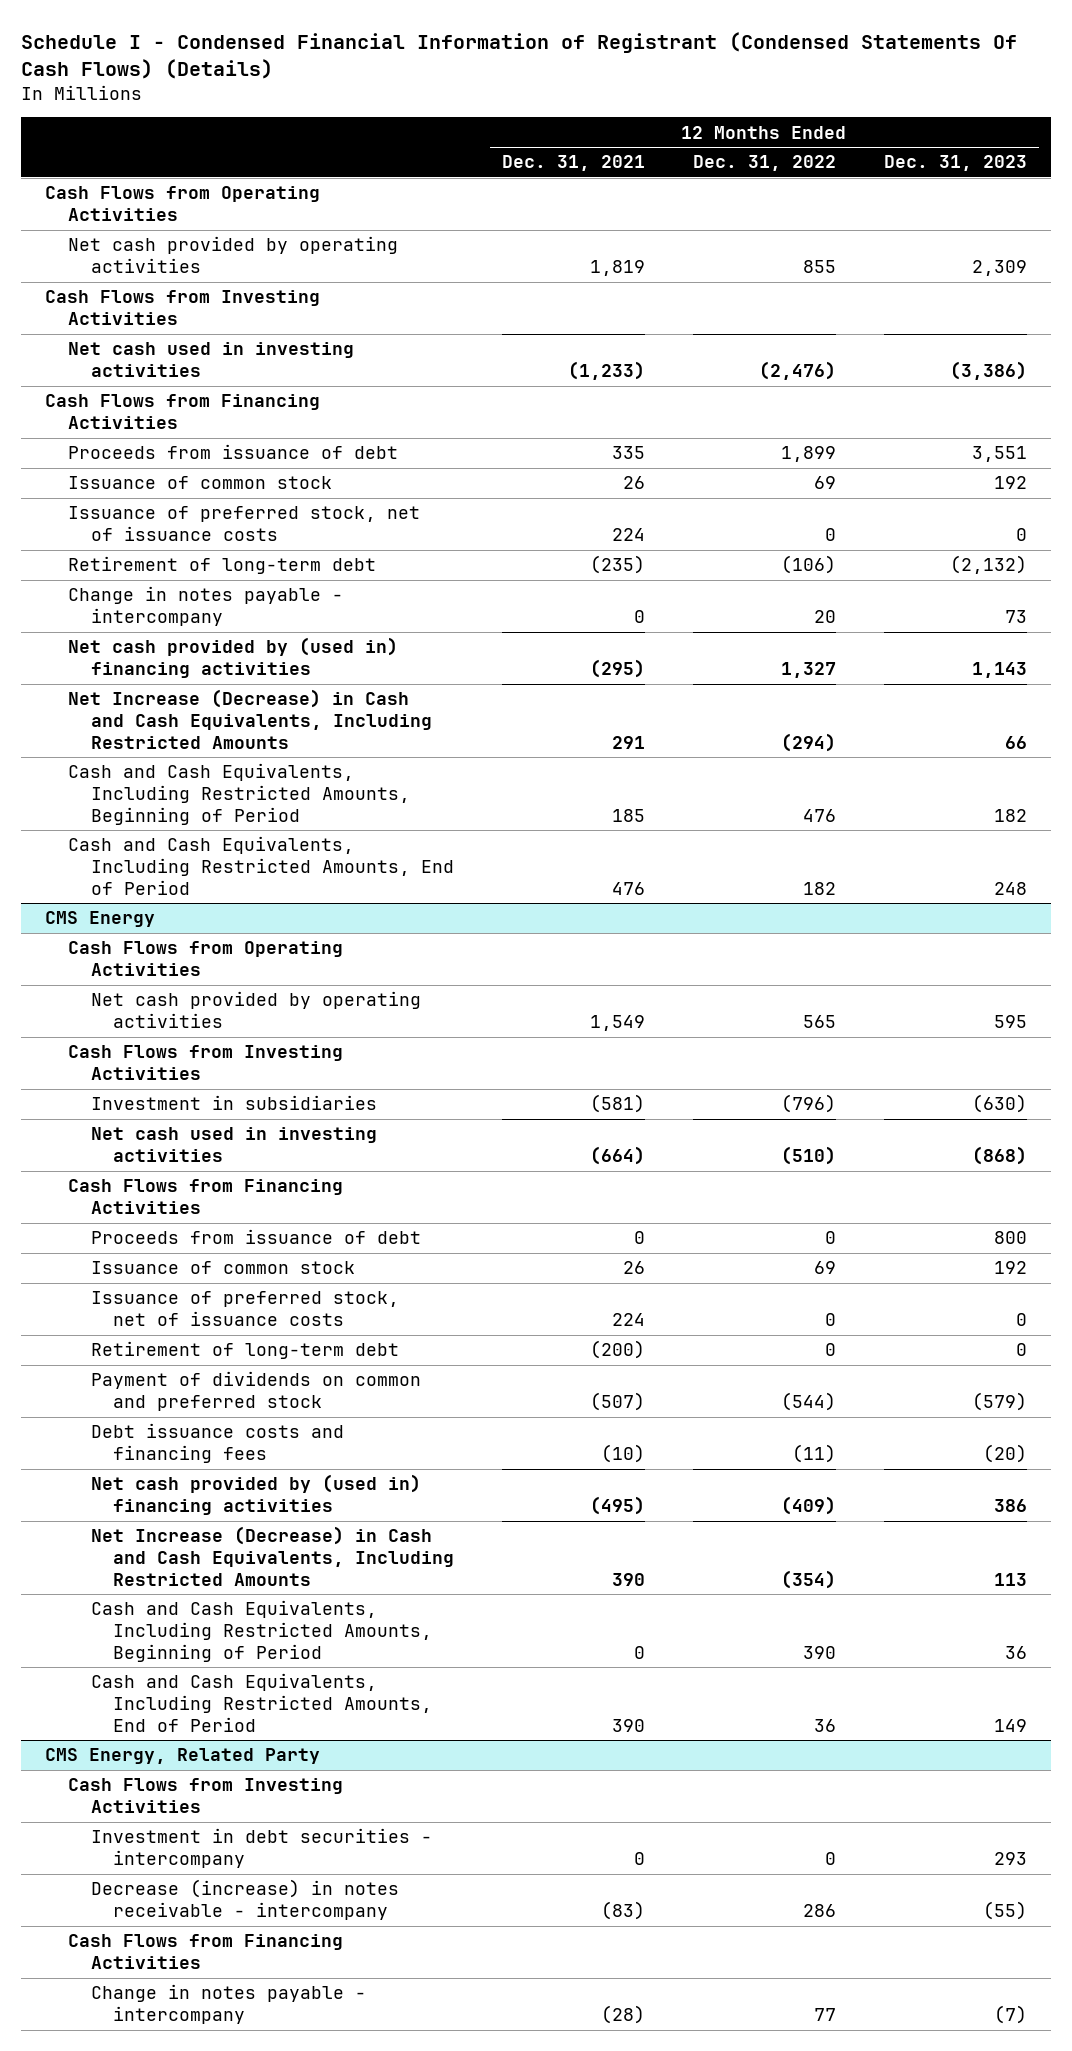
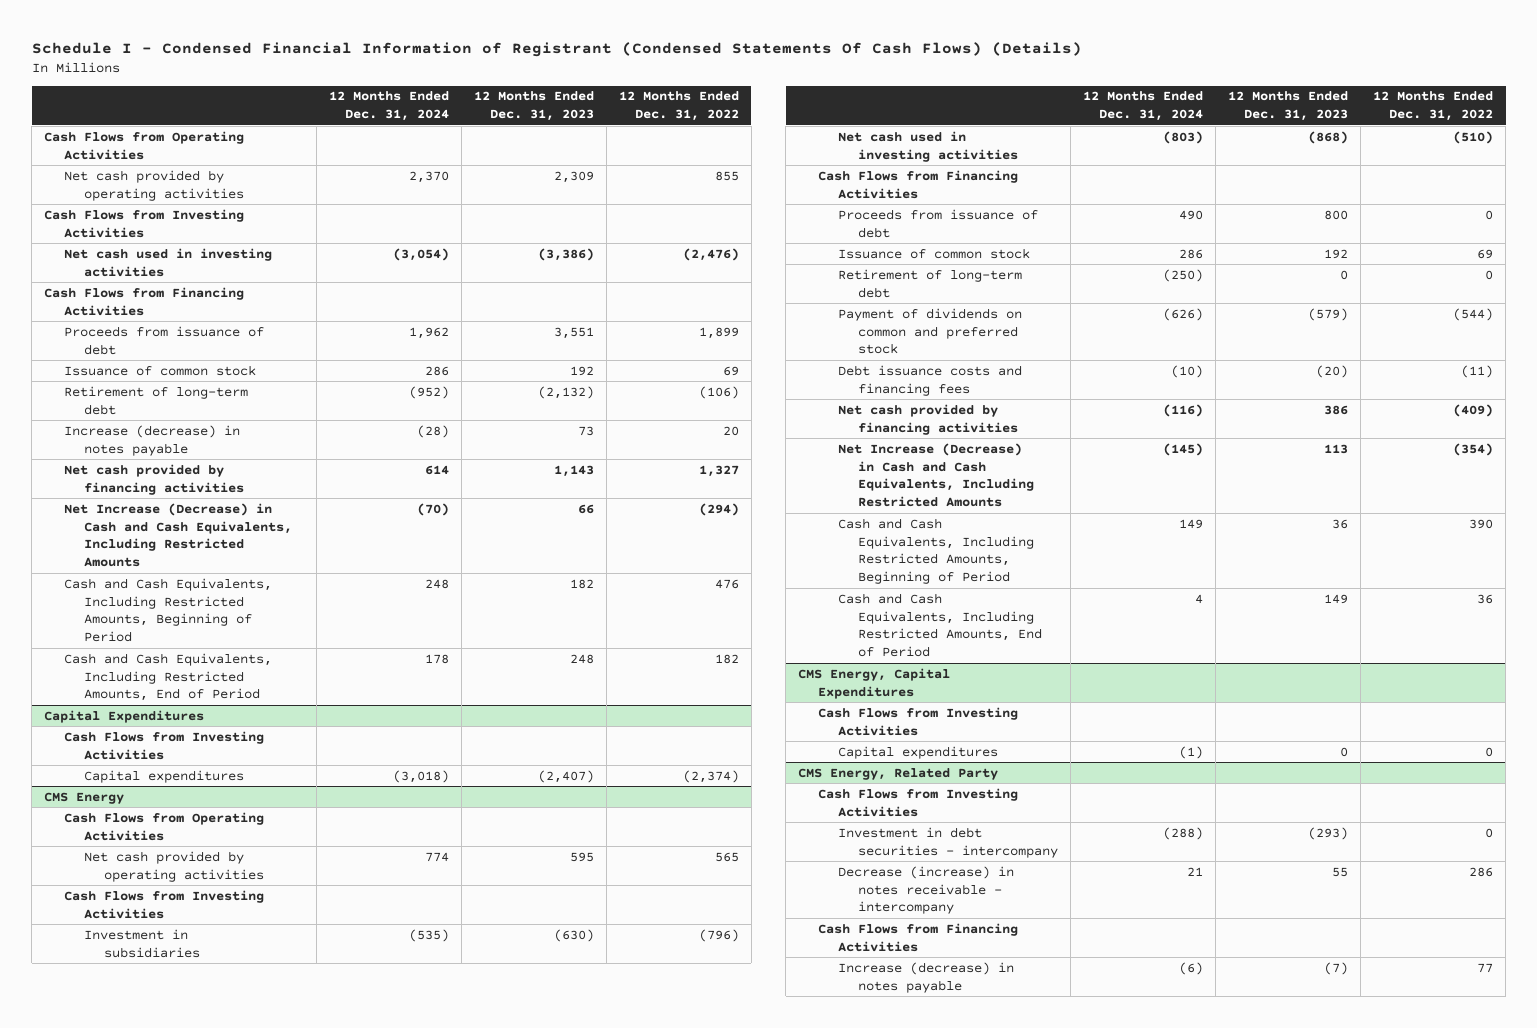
- | 12 Months Ended Dec. 31, 2021 | 12 Months Ended Dec. 31, 2022 | 12 Months Ended Dec. 31, 2023
+ | 12 Months Ended Dec. 31, 2024 | 12 Months Ended Dec. 31, 2023 | 12 Months Ended Dec. 31, 2022
- Issuance of preferred stock, net of issuance costs | 224 | 0 | 0
- Change in notes payable - intercompany | 0 | 20 | 73
- Net cash provided by (used in) financing activities | (295) | 1,327 | 1,143
+ Increase (decrease) in notes payable | (28) | 73 | 20
+ Net cash provided by financing activities | 614 | 1,143 | 1,327
+ Capital Expenditures
+ Cash Flows from Investing Activities
+ Capital expenditures | (3,018) | (2,407) | (2,374)
@ CMS Energy
- Issuance of preferred stock, net of issuance costs | 224 | 0 | 0
- Net cash provided by (used in) financing activities | (495) | (409) | 386
+ Net cash provided by financing activities | (116) | 386 | (409)
+ CMS Energy, Capital Expenditures
+ Cash Flows from Investing Activities
+ Capital expenditures | (1) | 0 | 0
@ CMS Energy, Related Party
- Investment in debt securities - intercompany | 0 | 0 | 293
- Decrease (increase) in notes receivable - intercompany | (83) | 286 | (55)
+ Investment in debt securities - intercompany | (288) | (293) | 0
+ Decrease (increase) in notes receivable - intercompany | 21 | 55 | 286
- Change in notes payable - intercompany | (28) | 77 | (7)
+ Increase (decrease) in notes payable | (6) | (7) | 77

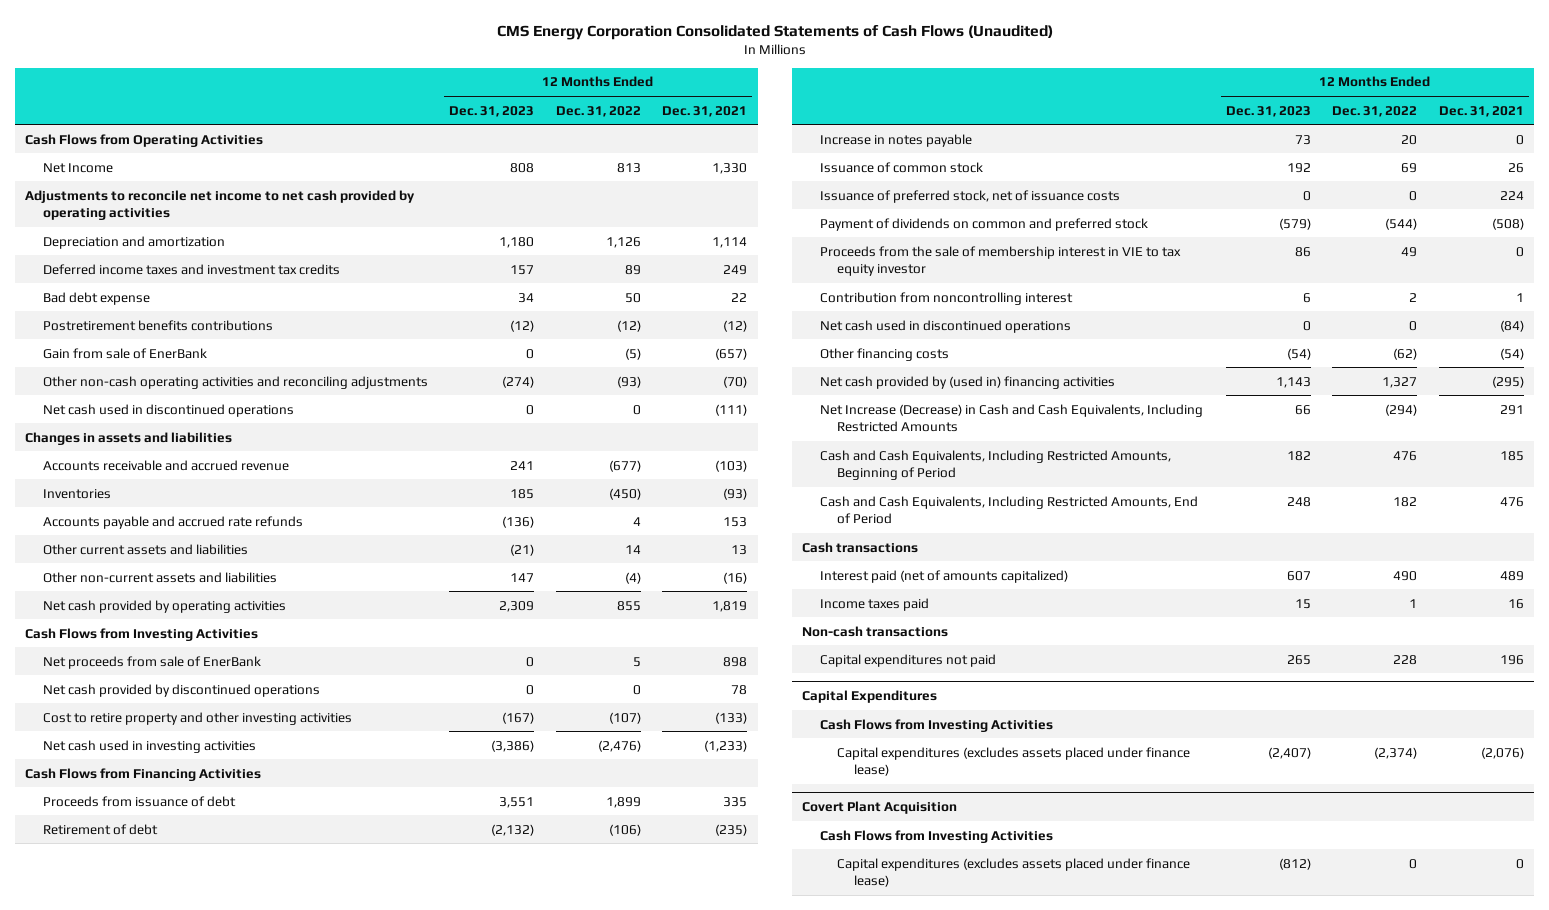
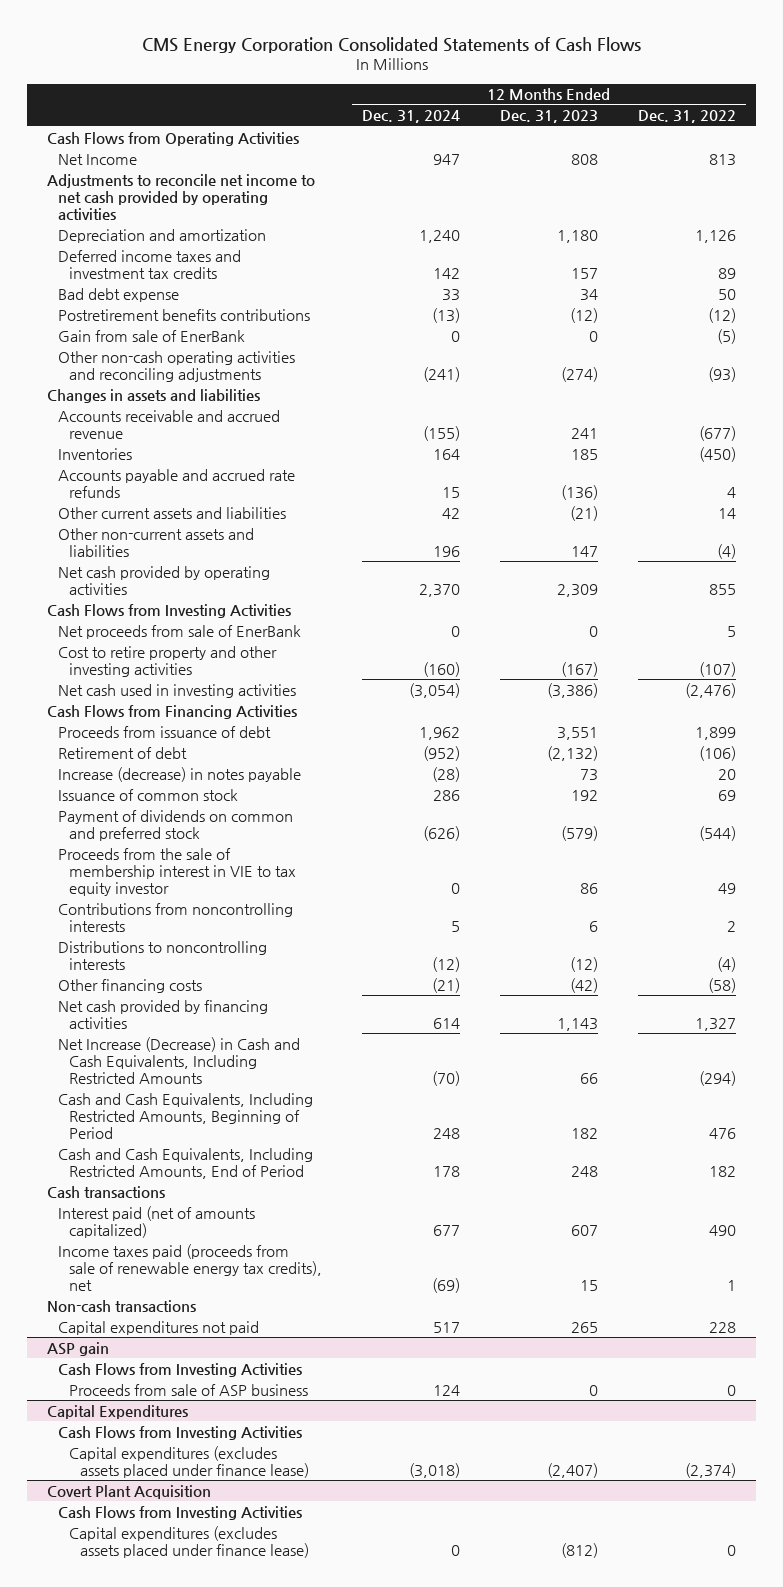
- CMS Energy Corporation Consolidated Statements of Cash Flows (Unaudited)
+ CMS Energy Corporation Consolidated Statements of Cash Flows
- | 12 Months Ended Dec. 31, 2023 | 12 Months Ended Dec. 31, 2022 | 12 Months Ended Dec. 31, 2021
+ | 12 Months Ended Dec. 31, 2024 | 12 Months Ended Dec. 31, 2023 | 12 Months Ended Dec. 31, 2022
- Net cash used in discontinued operations | 0 | 0 | (111)
- Net cash provided by discontinued operations | 0 | 0 | 78
- Increase in notes payable | 73 | 20 | 0
+ Increase (decrease) in notes payable | (28) | 73 | 20
- Issuance of preferred stock, net of issuance costs | 0 | 0 | 224
- Contribution from noncontrolling interest | 6 | 2 | 1
- Net cash used in discontinued operations | 0 | 0 | (84)
- Other financing costs | (54) | (62) | (54)
- Net cash provided by (used in) financing activities | 1,143 | 1,327 | (295)
+ Contributions from noncontrolling interests | 5 | 6 | 2
+ Distributions to noncontrolling interests | (12) | (12) | (4)
+ Other financing costs | (21) | (42) | (58)
+ Net cash provided by financing activities | 614 | 1,143 | 1,327
- Income taxes paid | 15 | 1 | 16
+ Income taxes paid (proceeds from sale of renewable energy tax credits), net | (69) | 15 | 1
+ ASP gain
+ Cash Flows from Investing Activities
+ Proceeds from sale of ASP business | 124 | 0 | 0

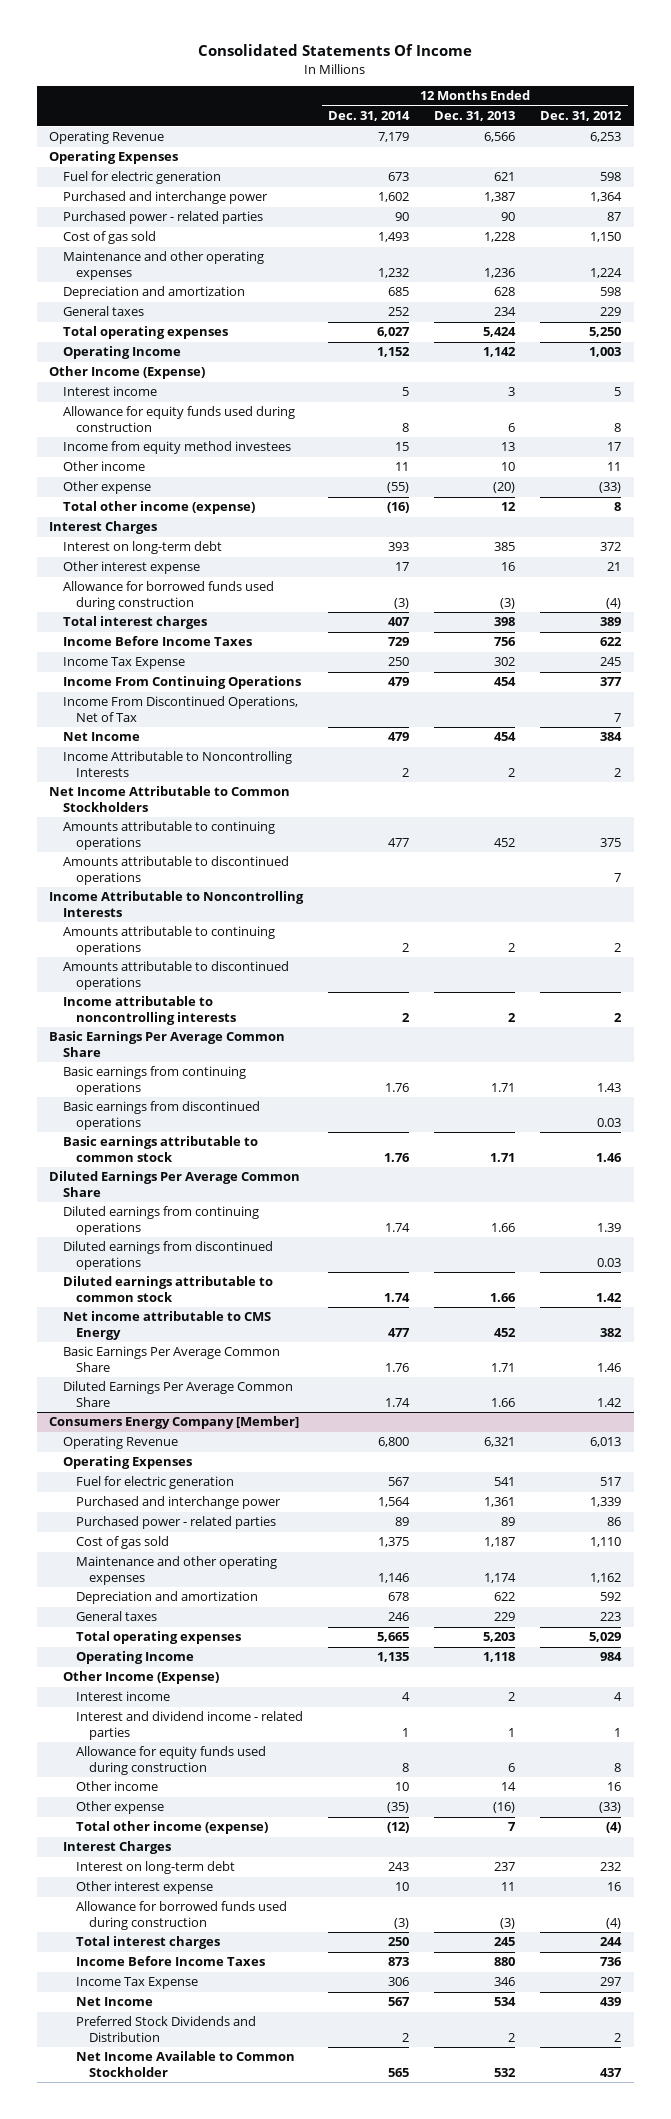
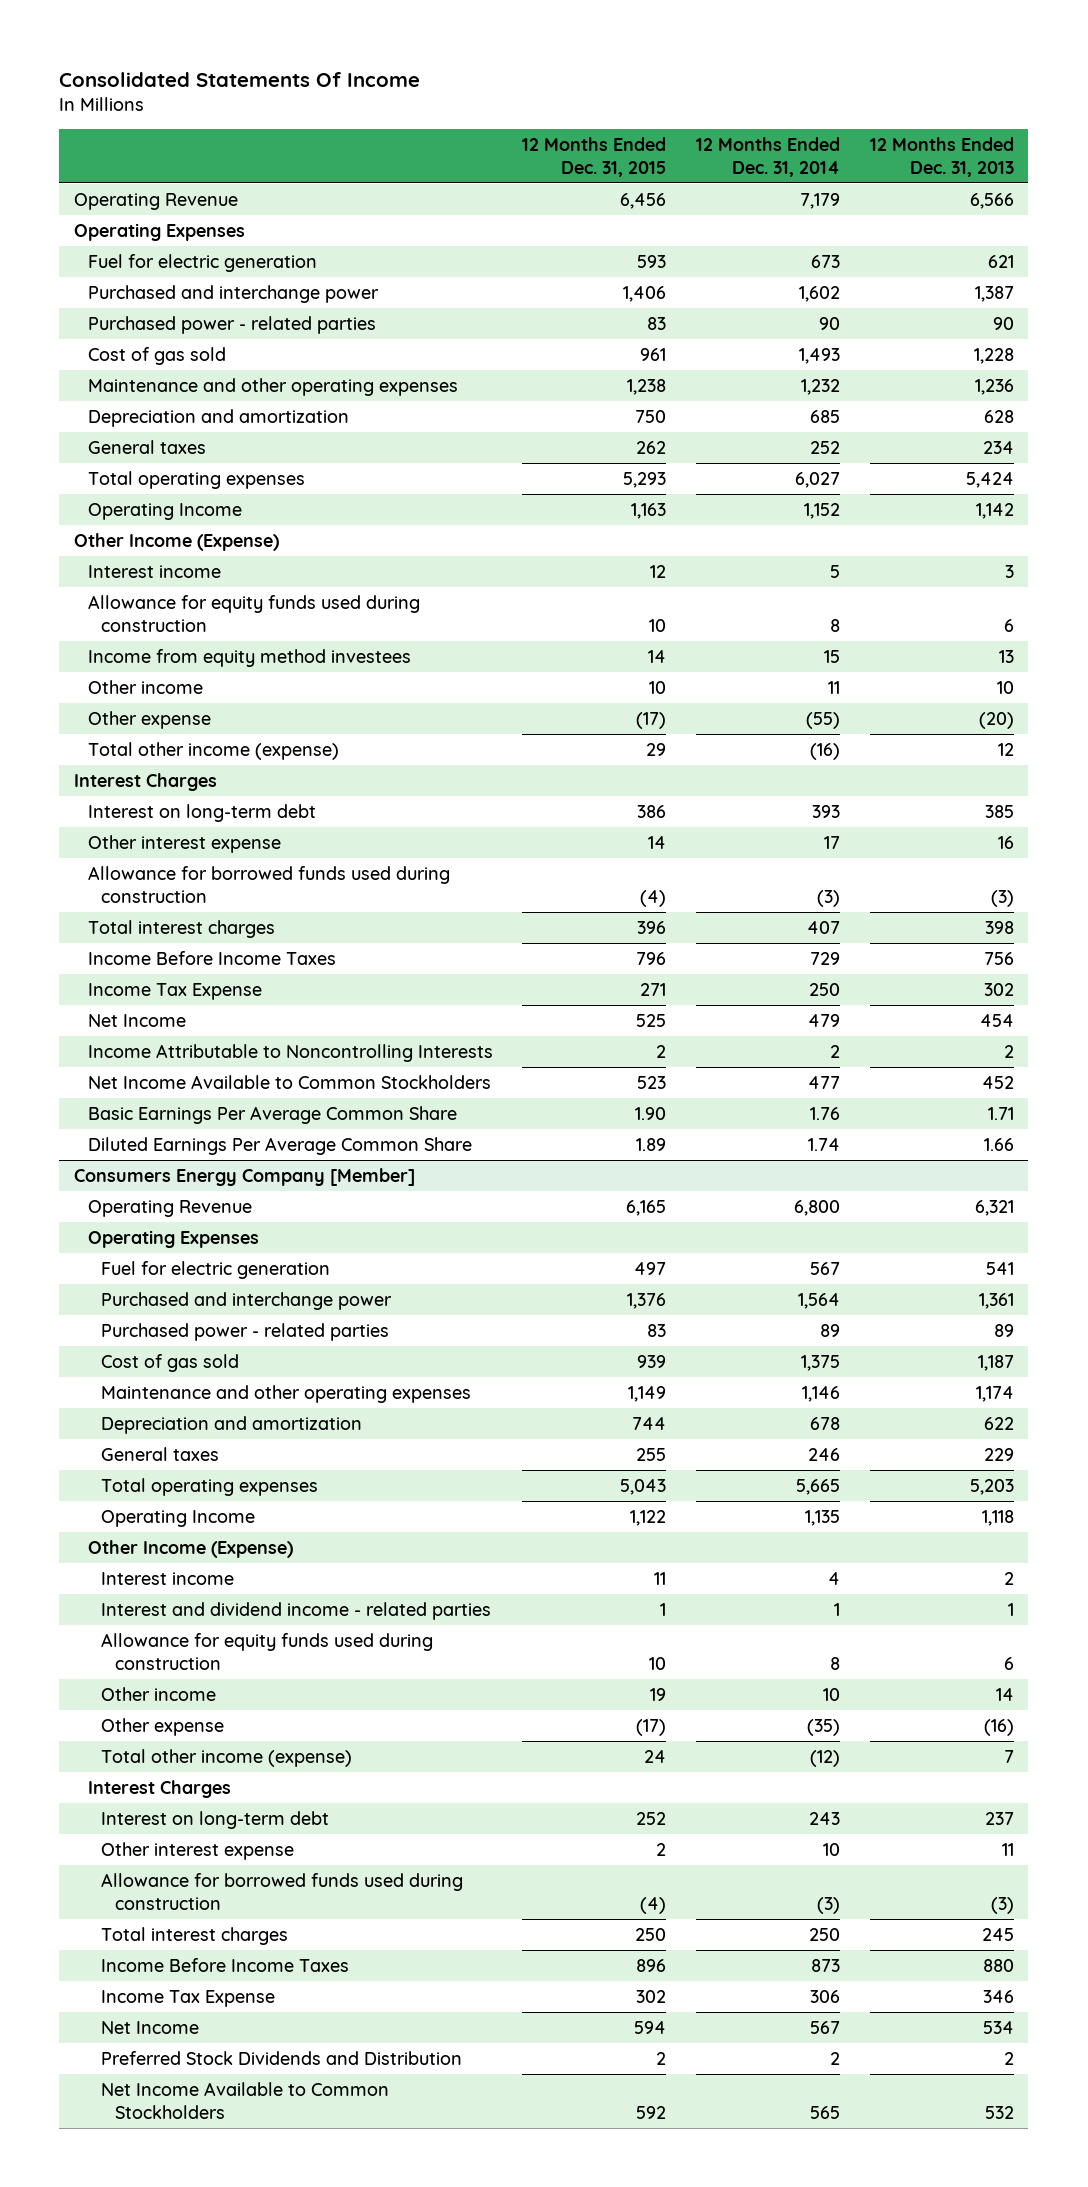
- | 12 Months Ended Dec. 31, 2014 | 12 Months Ended Dec. 31, 2013 | 12 Months Ended Dec. 31, 2012
+ | 12 Months Ended Dec. 31, 2015 | 12 Months Ended Dec. 31, 2014 | 12 Months Ended Dec. 31, 2013
- Income From Continuing Operations | 479 | 454 | 377
- Income From Discontinued Operations, Net of Tax | | | 7
- Net Income Attributable to Common Stockholders
- Amounts attributable to continuing operations | 477 | 452 | 375
- Amounts attributable to discontinued operations | | | 7
- Income Attributable to Noncontrolling Interests
- Amounts attributable to continuing operations | 2 | 2 | 2
- Amounts attributable to discontinued operations
- Income attributable to noncontrolling interests | 2 | 2 | 2
- Basic Earnings Per Average Common Share
- Basic earnings from continuing operations | 1.76 | 1.71 | 1.43
- Basic earnings from discontinued operations | | | 0.03
- Basic earnings attributable to common stock | 1.76 | 1.71 | 1.46
- Diluted Earnings Per Average Common Share
- Diluted earnings from continuing operations | 1.74 | 1.66 | 1.39
- Diluted earnings from discontinued operations | | | 0.03
- Diluted earnings attributable to common stock | 1.74 | 1.66 | 1.42
- Net income attributable to CMS Energy | 477 | 452 | 382
+ Net Income Available to Common Stockholders | 523 | 477 | 452
@ Consumers Energy Company [Member]
- Net Income Available to Common Stockholder | 565 | 532 | 437
+ Net Income Available to Common Stockholders | 592 | 565 | 532

